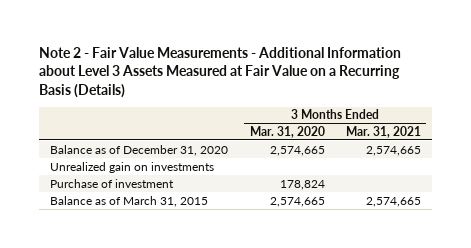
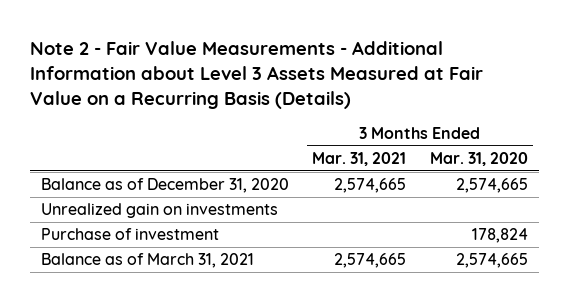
- | 3 Months Ended Mar. 31, 2020 | 3 Months Ended Mar. 31, 2021
+ | 3 Months Ended Mar. 31, 2021 | 3 Months Ended Mar. 31, 2020
- Balance as of March 31, 2015 | 2,574,665 | 2,574,665
+ Balance as of March 31, 2021 | 2,574,665 | 2,574,665

